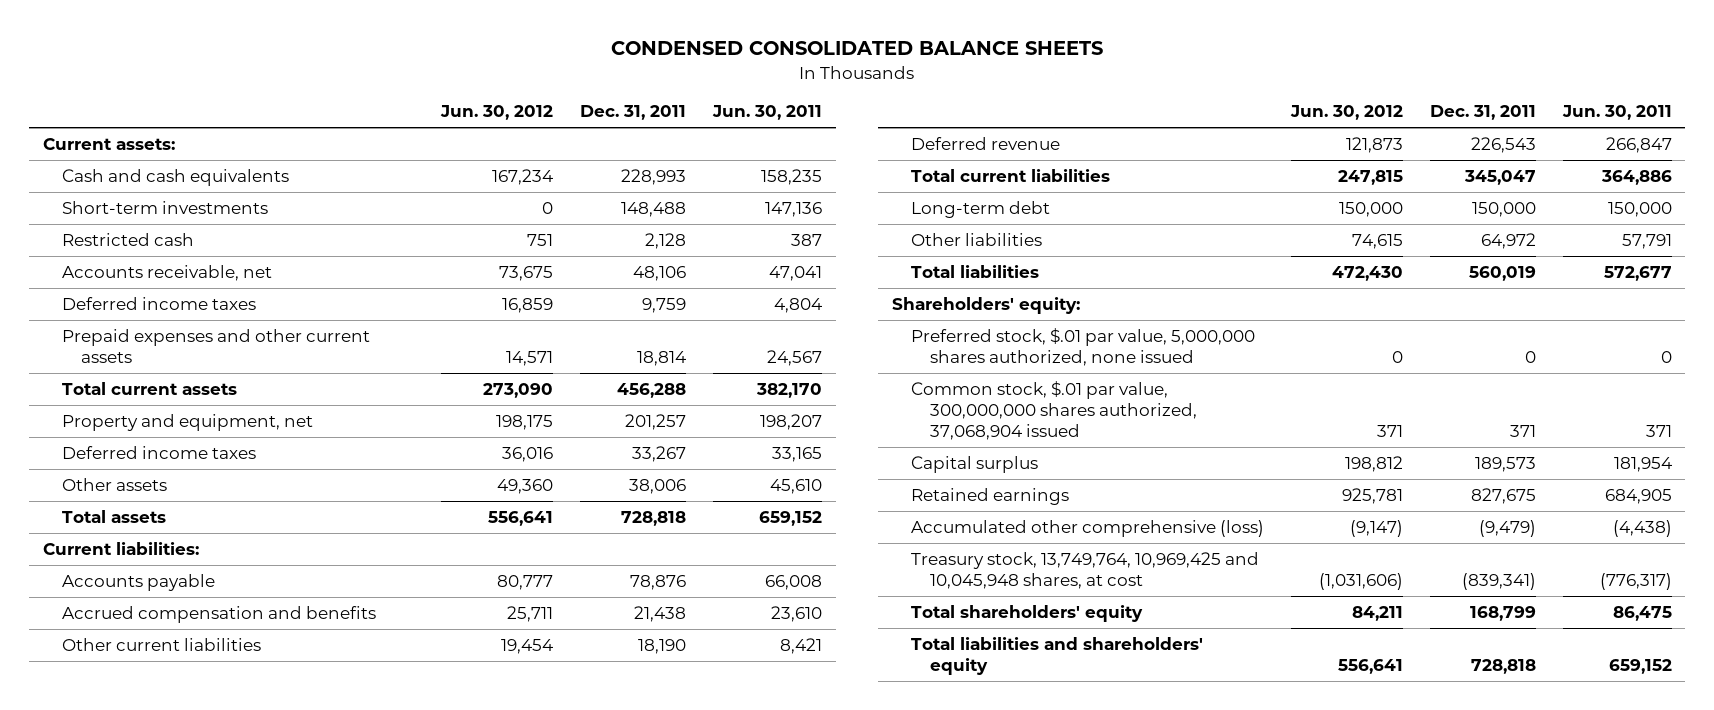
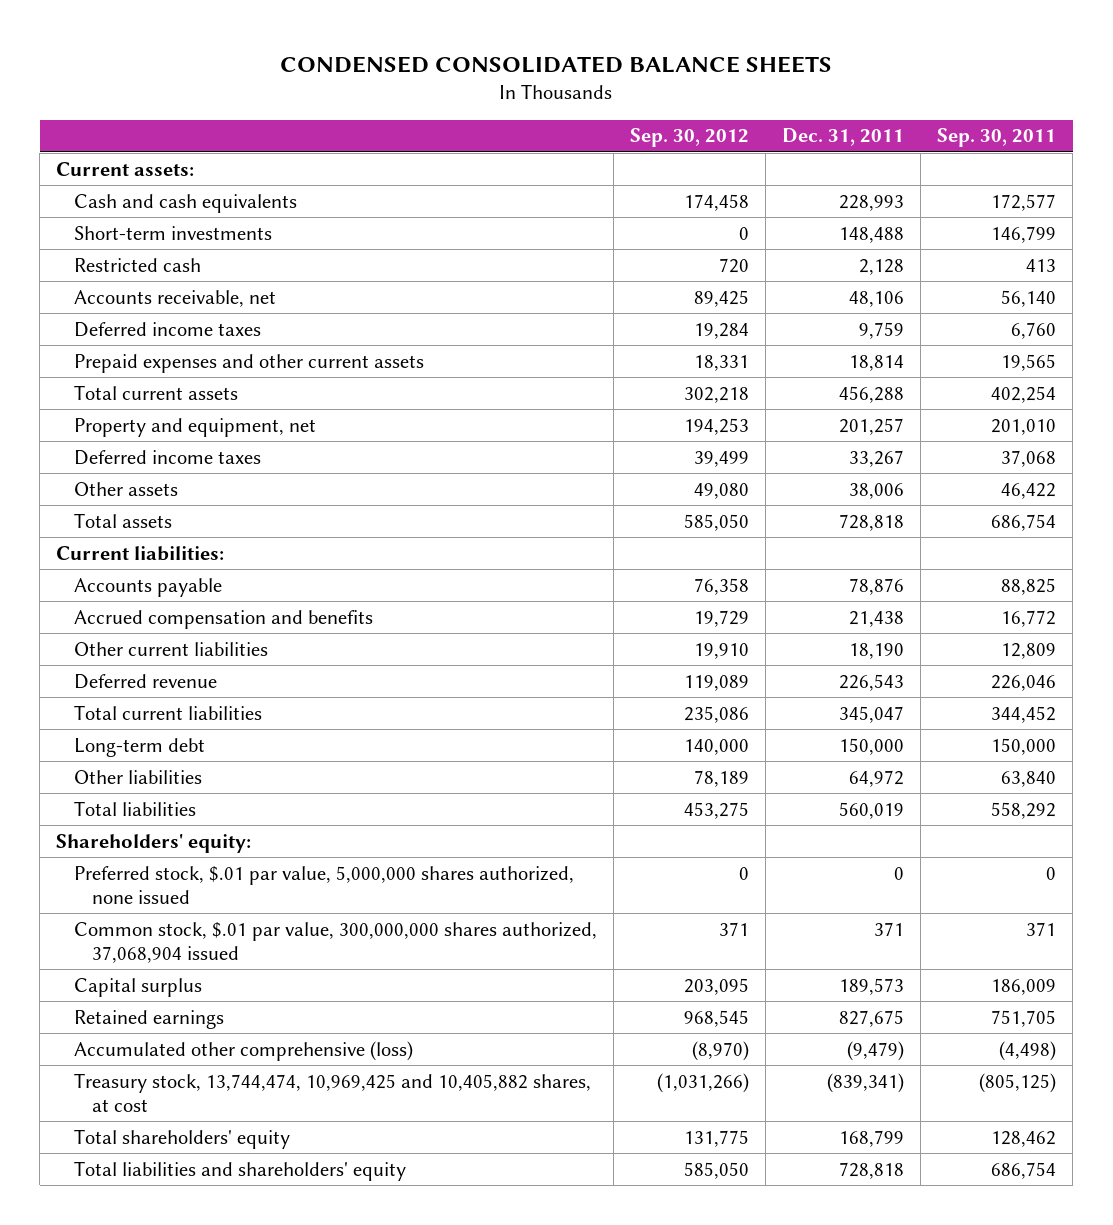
- | Jun. 30, 2012 | Dec. 31, 2011 | Jun. 30, 2011
+ | Sep. 30, 2012 | Dec. 31, 2011 | Sep. 30, 2011
- Treasury stock, 13,749,764, 10,969,425 and 10,045,948 shares, at cost | (1,031,606) | (839,341) | (776,317)
+ Treasury stock, 13,744,474, 10,969,425 and 10,405,882 shares, at cost | (1,031,266) | (839,341) | (805,125)

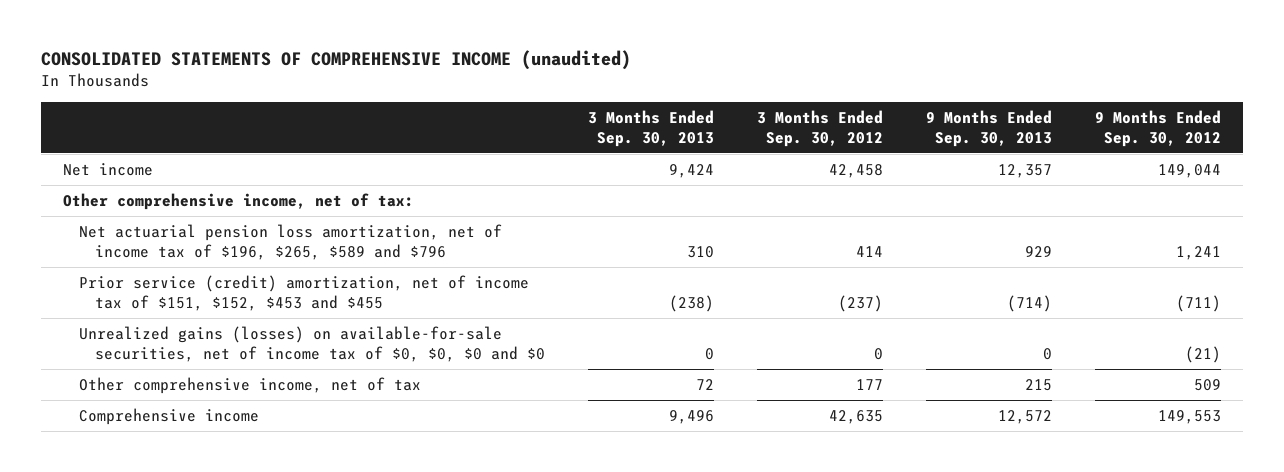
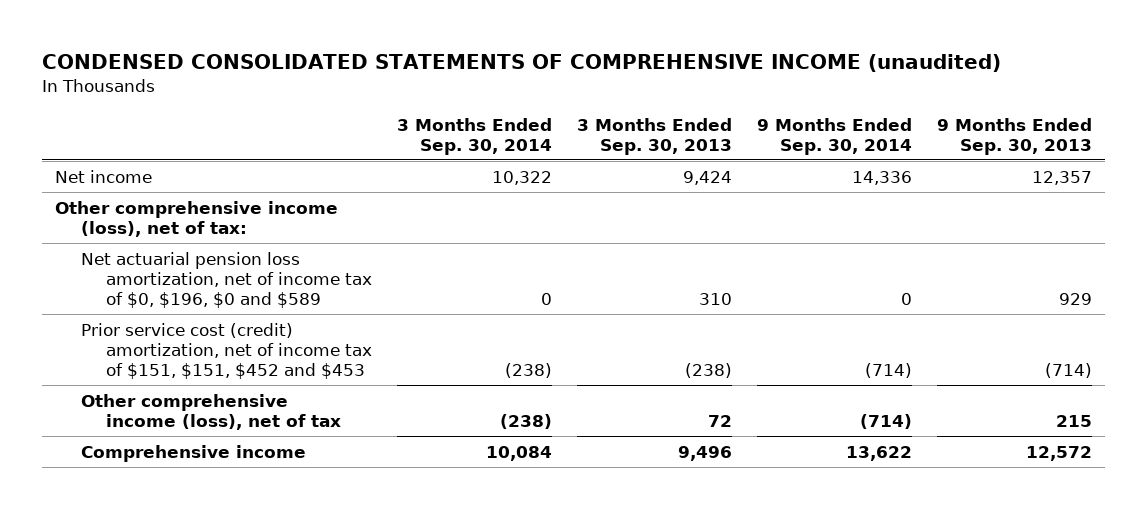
- CONSOLIDATED STATEMENTS OF COMPREHENSIVE INCOME (unaudited)
+ CONDENSED CONSOLIDATED STATEMENTS OF COMPREHENSIVE INCOME (unaudited)
- | 3 Months Ended Sep. 30, 2013 | 3 Months Ended Sep. 30, 2012 | 9 Months Ended Sep. 30, 2013 | 9 Months Ended Sep. 30, 2012
+ | 3 Months Ended Sep. 30, 2014 | 3 Months Ended Sep. 30, 2013 | 9 Months Ended Sep. 30, 2014 | 9 Months Ended Sep. 30, 2013
- Other comprehensive income, net of tax:
- Net actuarial pension loss amortization, net of income tax of $196, $265, $589 and $796 | 310 | 414 | 929 | 1,241
- Prior service (credit) amortization, net of income tax of $151, $152, $453 and $455 | (238) | (237) | (714) | (711)
- Unrealized gains (losses) on available-for-sale securities, net of income tax of $0, $0, $0 and $0 | 0 | 0 | 0 | (21)
- Other comprehensive income, net of tax | 72 | 177 | 215 | 509
+ Other comprehensive income (loss), net of tax:
+ Net actuarial pension loss amortization, net of income tax of $0, $196, $0 and $589 | 0 | 310 | 0 | 929
+ Prior service cost (credit) amortization, net of income tax of $151, $151, $452 and $453 | (238) | (238) | (714) | (714)
+ Other comprehensive income (loss), net of tax | (238) | 72 | (714) | 215

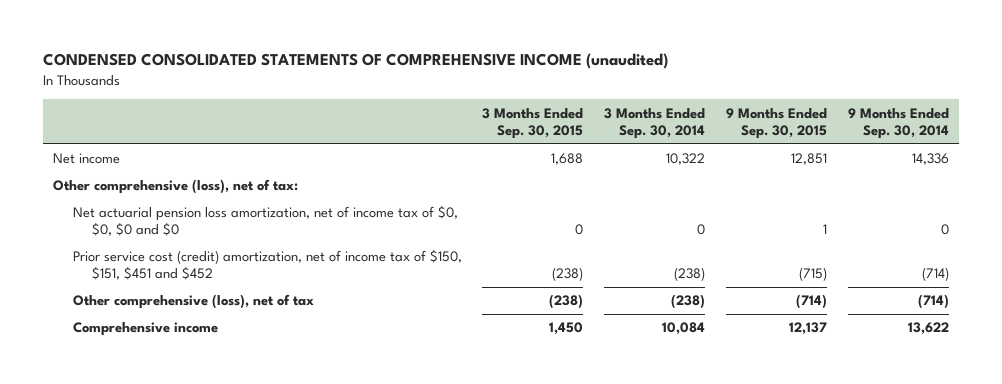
- | 3 Months Ended Sep. 30, 2014 | 3 Months Ended Sep. 30, 2013 | 9 Months Ended Sep. 30, 2014 | 9 Months Ended Sep. 30, 2013
+ | 3 Months Ended Sep. 30, 2015 | 3 Months Ended Sep. 30, 2014 | 9 Months Ended Sep. 30, 2015 | 9 Months Ended Sep. 30, 2014
- Other comprehensive income (loss), net of tax:
- Net actuarial pension loss amortization, net of income tax of $0, $196, $0 and $589 | 0 | 310 | 0 | 929
- Prior service cost (credit) amortization, net of income tax of $151, $151, $452 and $453 | (238) | (238) | (714) | (714)
- Other comprehensive income (loss), net of tax | (238) | 72 | (714) | 215
+ Other comprehensive (loss), net of tax:
+ Net actuarial pension loss amortization, net of income tax of $0, $0, $0 and $0 | 0 | 0 | 1 | 0
+ Prior service cost (credit) amortization, net of income tax of $150, $151, $451 and $452 | (238) | (238) | (715) | (714)
+ Other comprehensive (loss), net of tax | (238) | (238) | (714) | (714)

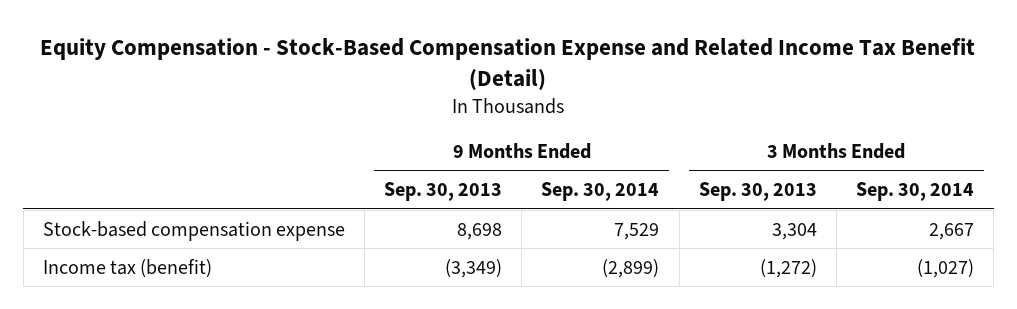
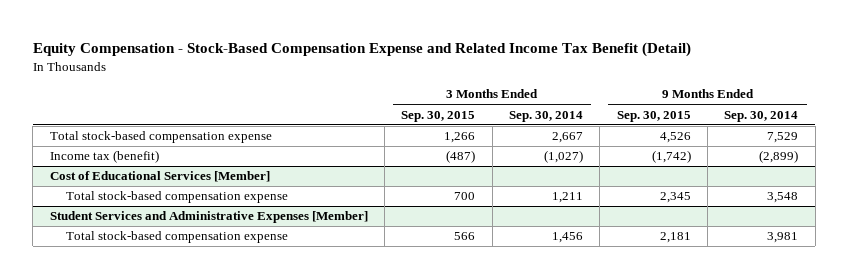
- | 9 Months Ended Sep. 30, 2013 | 9 Months Ended Sep. 30, 2014 | 3 Months Ended Sep. 30, 2013 | 3 Months Ended Sep. 30, 2014
+ | 3 Months Ended Sep. 30, 2015 | 3 Months Ended Sep. 30, 2014 | 9 Months Ended Sep. 30, 2015 | 9 Months Ended Sep. 30, 2014
- Stock-based compensation expense | 8,698 | 7,529 | 3,304 | 2,667
+ Total stock-based compensation expense | 1,266 | 2,667 | 4,526 | 7,529
+ Cost of Educational Services [Member]
+ Total stock-based compensation expense | 700 | 1,211 | 2,345 | 3,548
+ Student Services and Administrative Expenses [Member]
+ Total stock-based compensation expense | 566 | 1,456 | 2,181 | 3,981

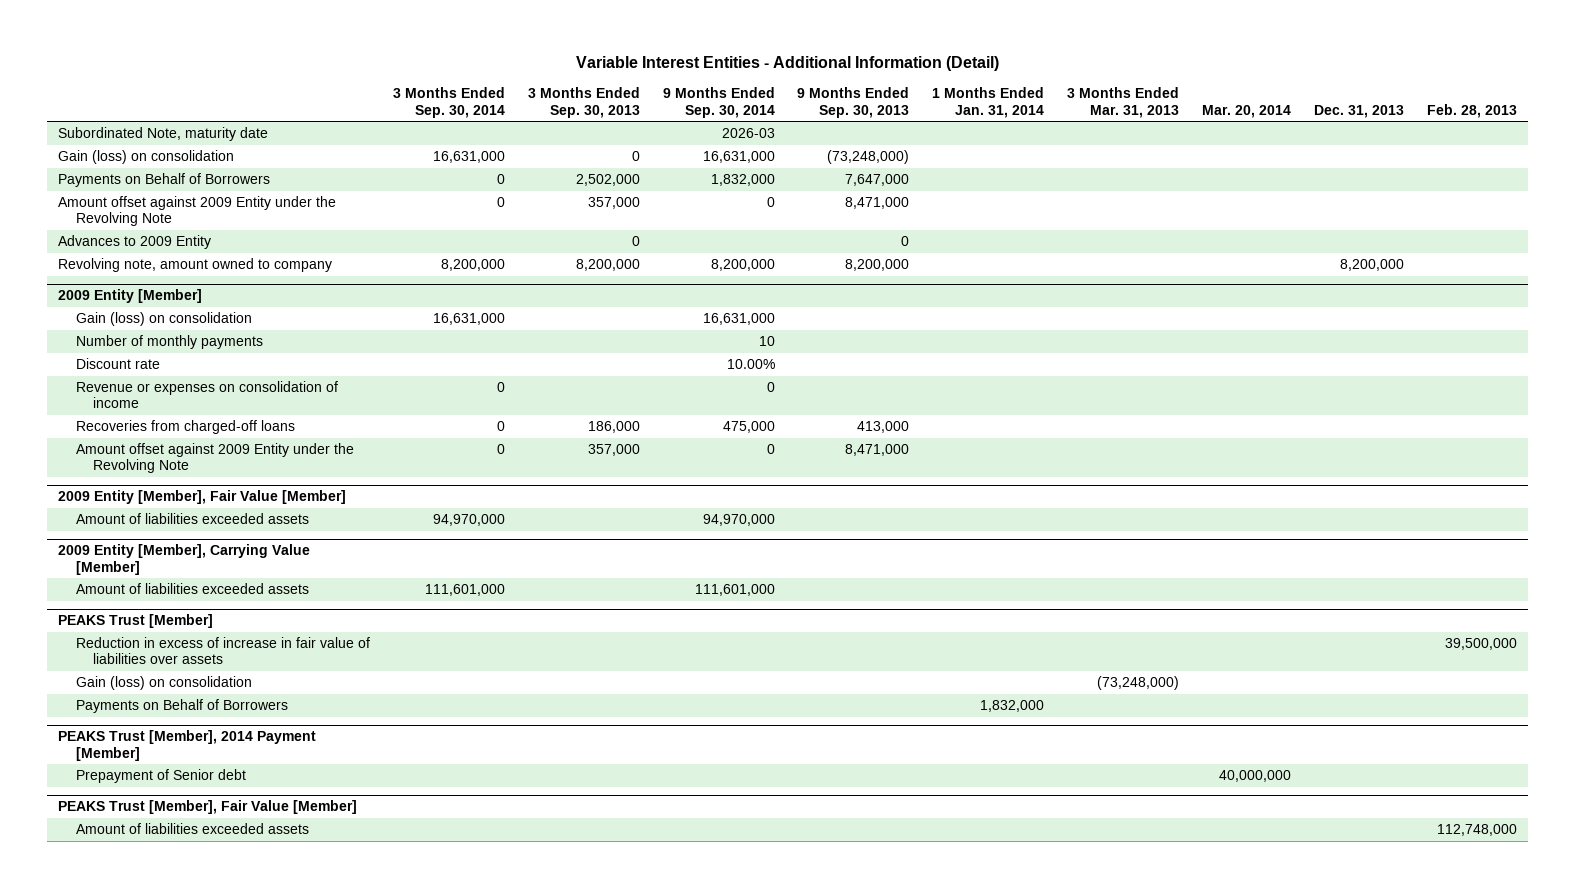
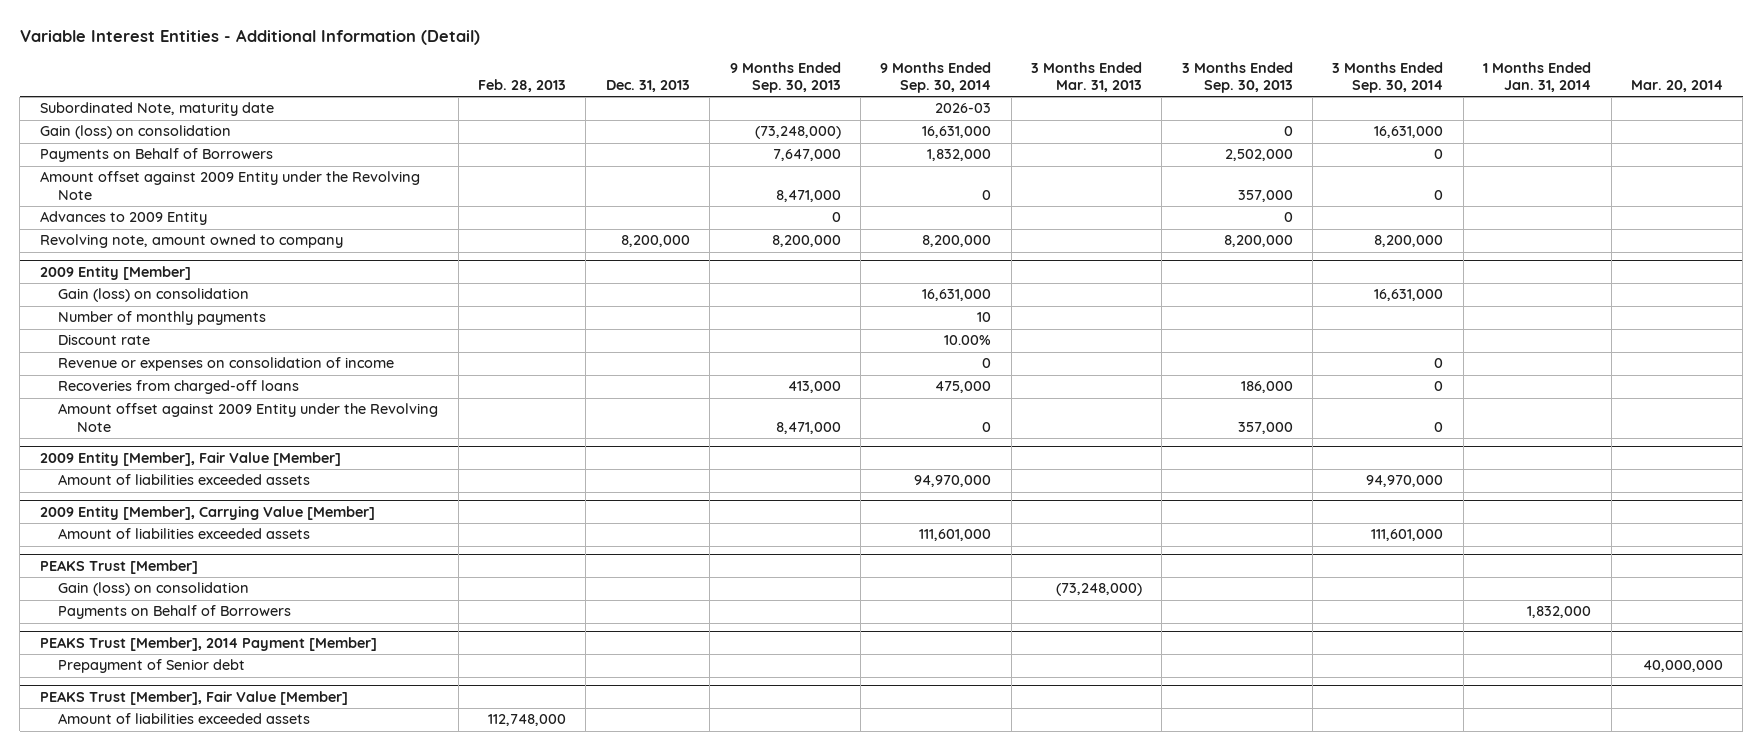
- | 3 Months Ended Sep. 30, 2014 | 3 Months Ended Sep. 30, 2013 | 9 Months Ended Sep. 30, 2014 | 9 Months Ended Sep. 30, 2013 | 1 Months Ended Jan. 31, 2014 | 3 Months Ended Mar. 31, 2013 | Mar. 20, 2014 | Dec. 31, 2013 | Feb. 28, 2013
+ | Feb. 28, 2013 | Dec. 31, 2013 | 9 Months Ended Sep. 30, 2013 | 9 Months Ended Sep. 30, 2014 | 3 Months Ended Mar. 31, 2013 | 3 Months Ended Sep. 30, 2013 | 3 Months Ended Sep. 30, 2014 | 1 Months Ended Jan. 31, 2014 | Mar. 20, 2014
@ PEAKS Trust [Member]
- Reduction in excess of increase in fair value of liabilities over assets | | | | | | | | | 39,500,000

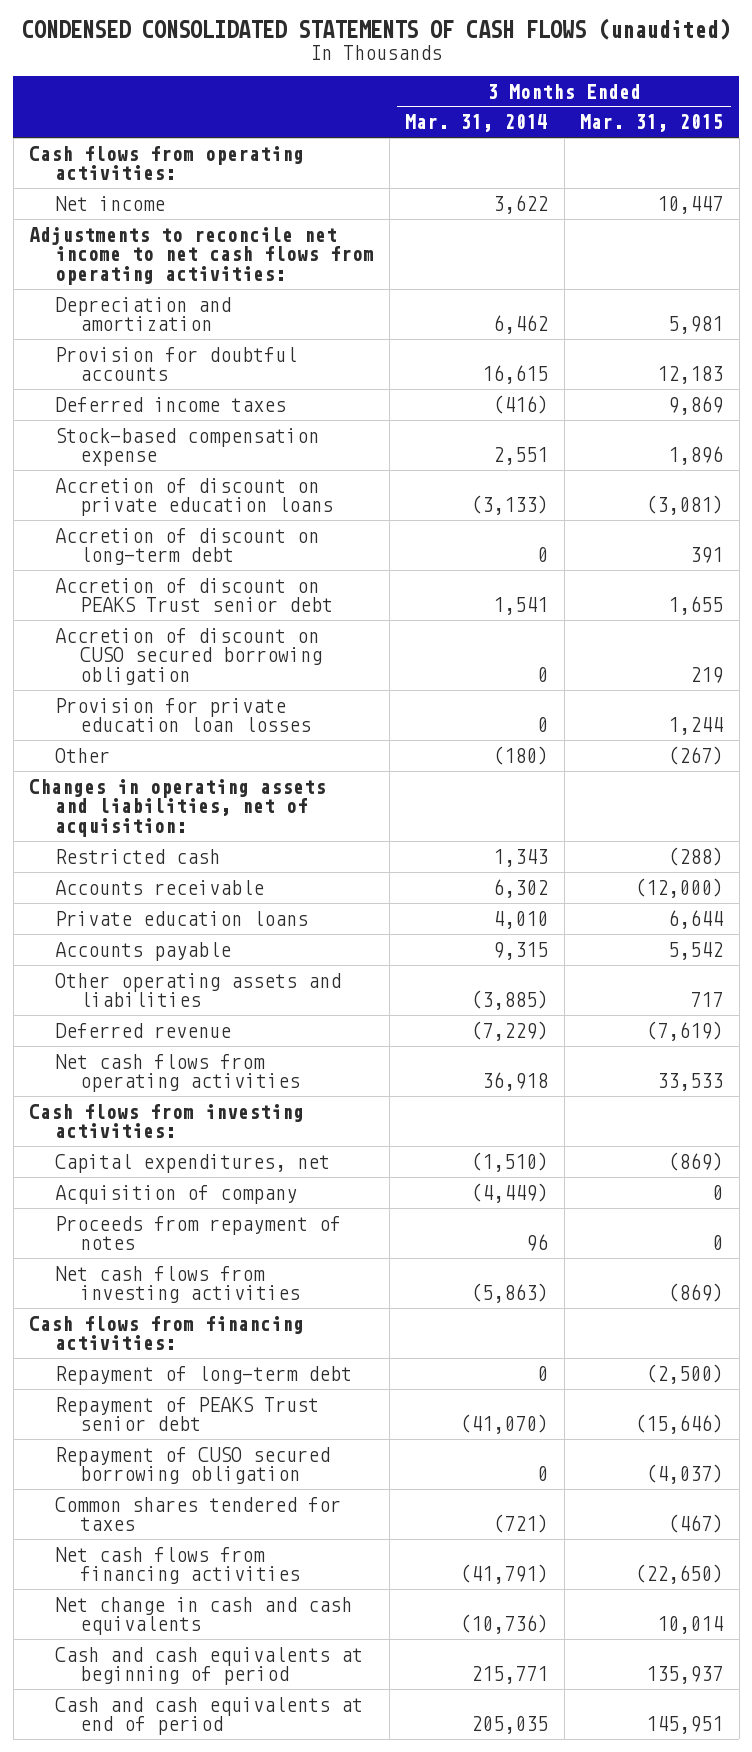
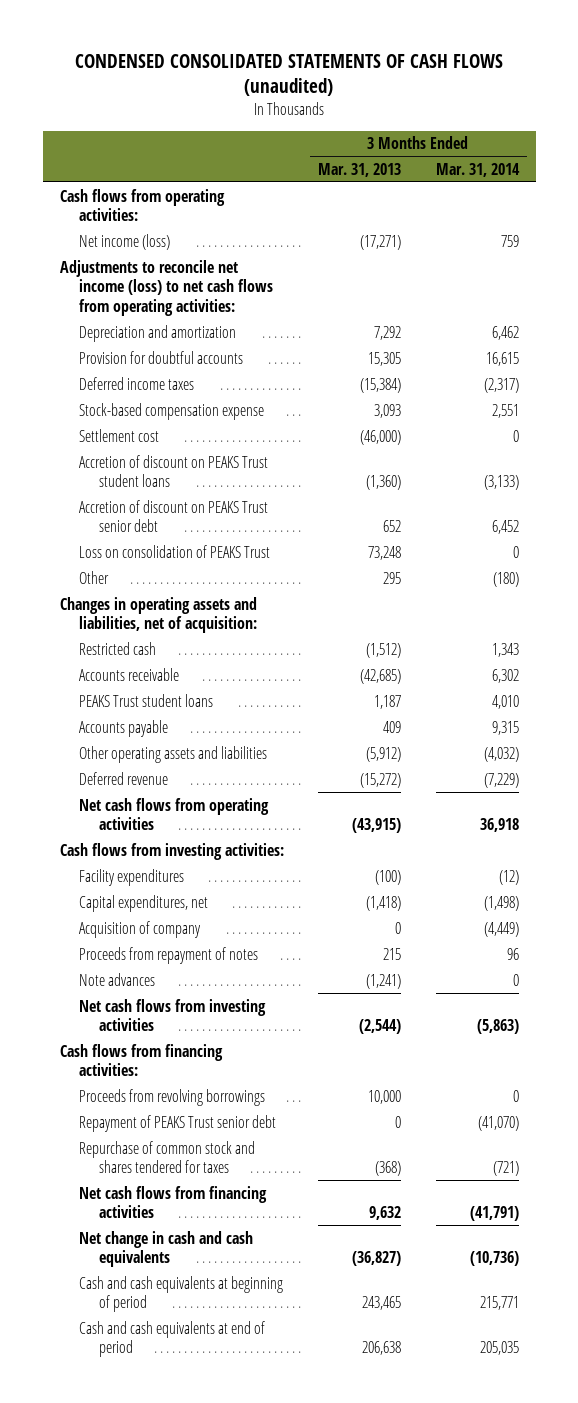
- | 3 Months Ended Mar. 31, 2014 | 3 Months Ended Mar. 31, 2015
+ | 3 Months Ended Mar. 31, 2013 | 3 Months Ended Mar. 31, 2014
- Net income | 3,622 | 10,447
- Adjustments to reconcile net income to net cash flows from operating activities:
+ Net income (loss) | (17,271) | 759
+ Adjustments to reconcile net income (loss) to net cash flows from operating activities:
- Deferred income taxes | (416) | 9,869
+ Deferred income taxes | (15,384) | (2,317)
- Accretion of discount on private education loans | (3,133) | (3,081)
- Accretion of discount on long-term debt | 0 | 391
- Accretion of discount on PEAKS Trust senior debt | 1,541 | 1,655
- Accretion of discount on CUSO secured borrowing obligation | 0 | 219
- Provision for private education loan losses | 0 | 1,244
+ Settlement cost | (46,000) | 0
+ Accretion of discount on PEAKS Trust student loans | (1,360) | (3,133)
+ Accretion of discount on PEAKS Trust senior debt | 652 | 6,452
+ Loss on consolidation of PEAKS Trust | 73,248 | 0
- Private education loans | 4,010 | 6,644
+ PEAKS Trust student loans | 1,187 | 4,010
- Other operating assets and liabilities | (3,885) | 717
+ Other operating assets and liabilities | (5,912) | (4,032)
- Capital expenditures, net | (1,510) | (869)
+ Facility expenditures | (100) | (12)
+ Capital expenditures, net | (1,418) | (1,498)
+ Note advances | (1,241) | 0
- Repayment of long-term debt | 0 | (2,500)
+ Proceeds from revolving borrowings | 10,000 | 0
- Repayment of CUSO secured borrowing obligation | 0 | (4,037)
- Common shares tendered for taxes | (721) | (467)
+ Repurchase of common stock and shares tendered for taxes | (368) | (721)

